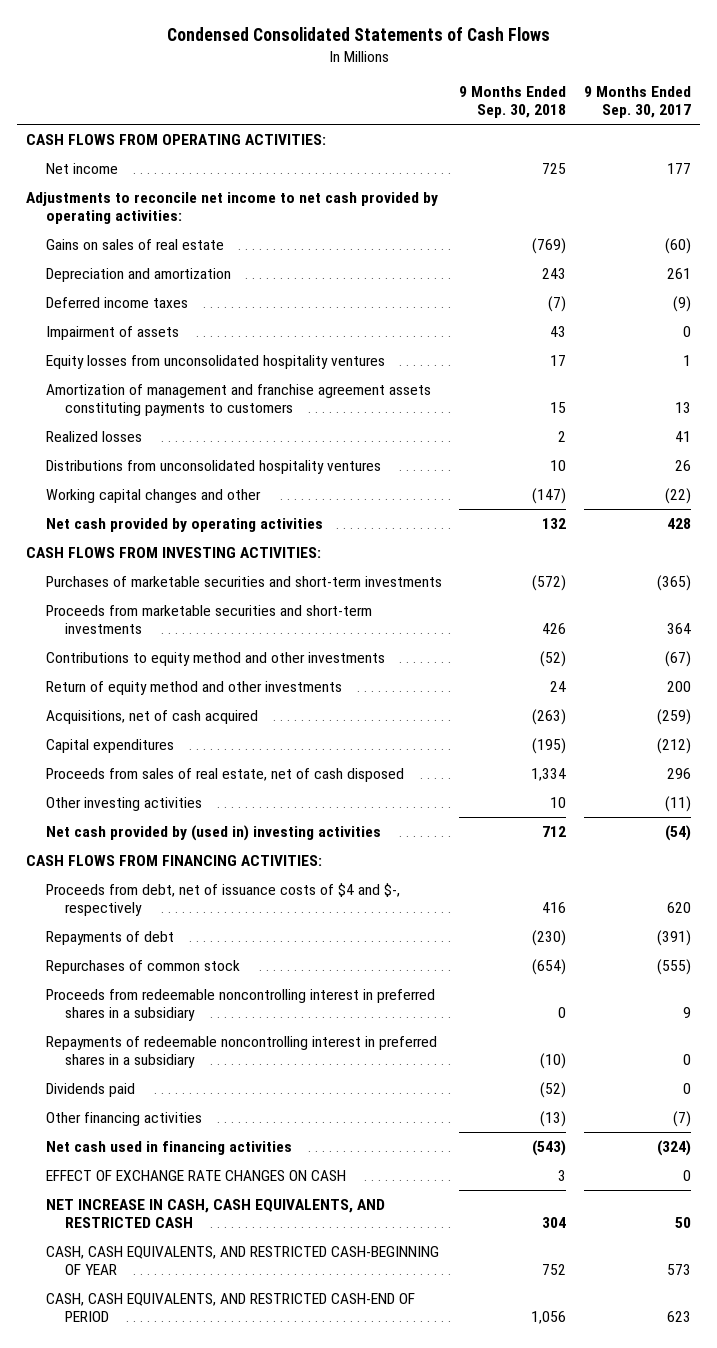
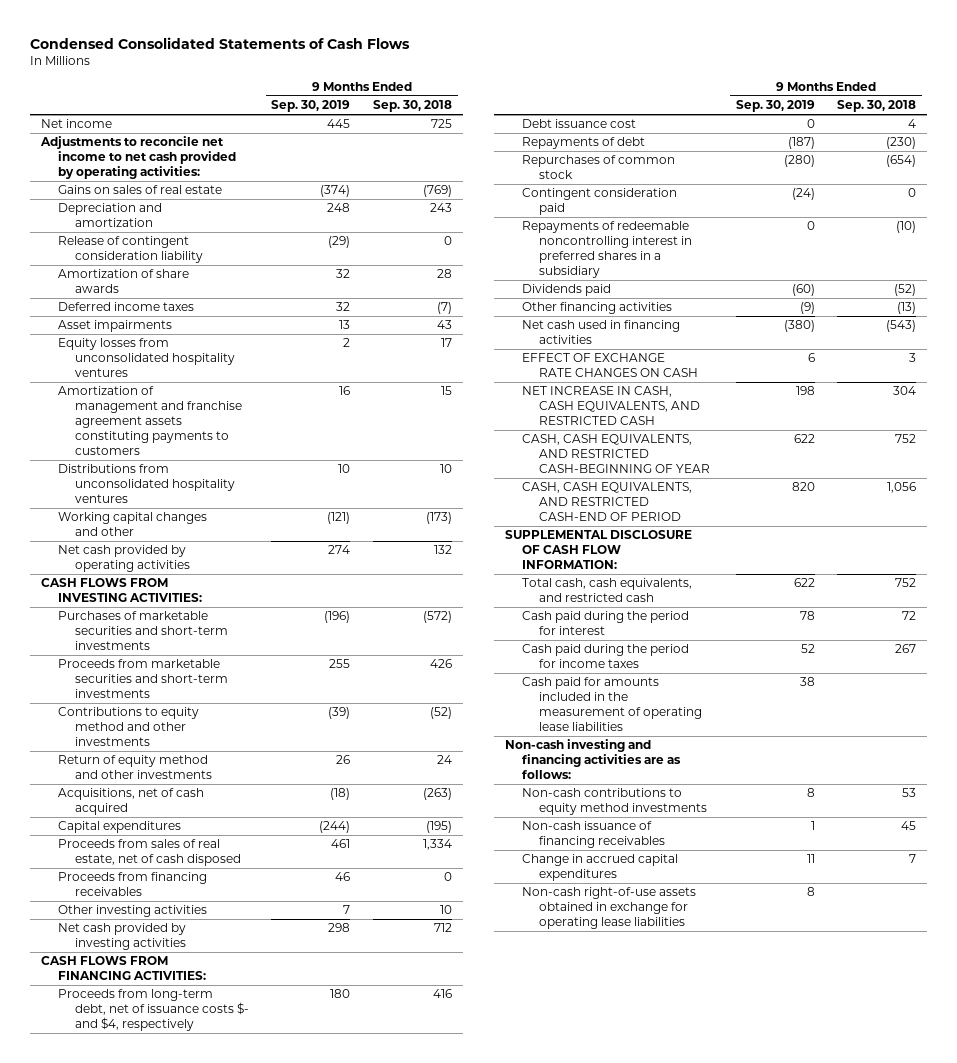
- | 9 Months Ended Sep. 30, 2018 | 9 Months Ended Sep. 30, 2017
+ | 9 Months Ended Sep. 30, 2019 | 9 Months Ended Sep. 30, 2018
- CASH FLOWS FROM OPERATING ACTIVITIES:
+ Release of contingent consideration liability | (29) | 0
+ Amortization of share awards | 32 | 28
- Impairment of assets | 43 | 0
+ Asset impairments | 13 | 43
- Realized losses | 2 | 41
- Working capital changes and other | (147) | (22)
+ Working capital changes and other | (121) | (173)
+ Proceeds from financing receivables | 46 | 0
- Net cash provided by (used in) investing activities | 712 | (54)
+ Net cash provided by investing activities | 298 | 712
- Proceeds from debt, net of issuance costs of $4 and $-, respectively | 416 | 620
+ Proceeds from long-term debt, net of issuance costs $- and $4, respectively | 180 | 416
+ Debt issuance cost | 0 | 4
- Proceeds from redeemable noncontrolling interest in preferred shares in a subsidiary | 0 | 9
+ Contingent consideration paid | (24) | 0
+ SUPPLEMENTAL DISCLOSURE OF CASH FLOW INFORMATION:
+ Total cash, cash equivalents, and restricted cash | 622 | 752
+ Cash paid during the period for interest | 78 | 72
+ Cash paid during the period for income taxes | 52 | 267
+ Cash paid for amounts included in the measurement of operating lease liabilities | 38 |
+ Non-cash investing and financing activities are as follows:
+ Non-cash contributions to equity method investments | 8 | 53
+ Non-cash issuance of financing receivables | 1 | 45
+ Change in accrued capital expenditures | 11 | 7
+ Non-cash right-of-use assets obtained in exchange for operating lease liabilities | 8 |

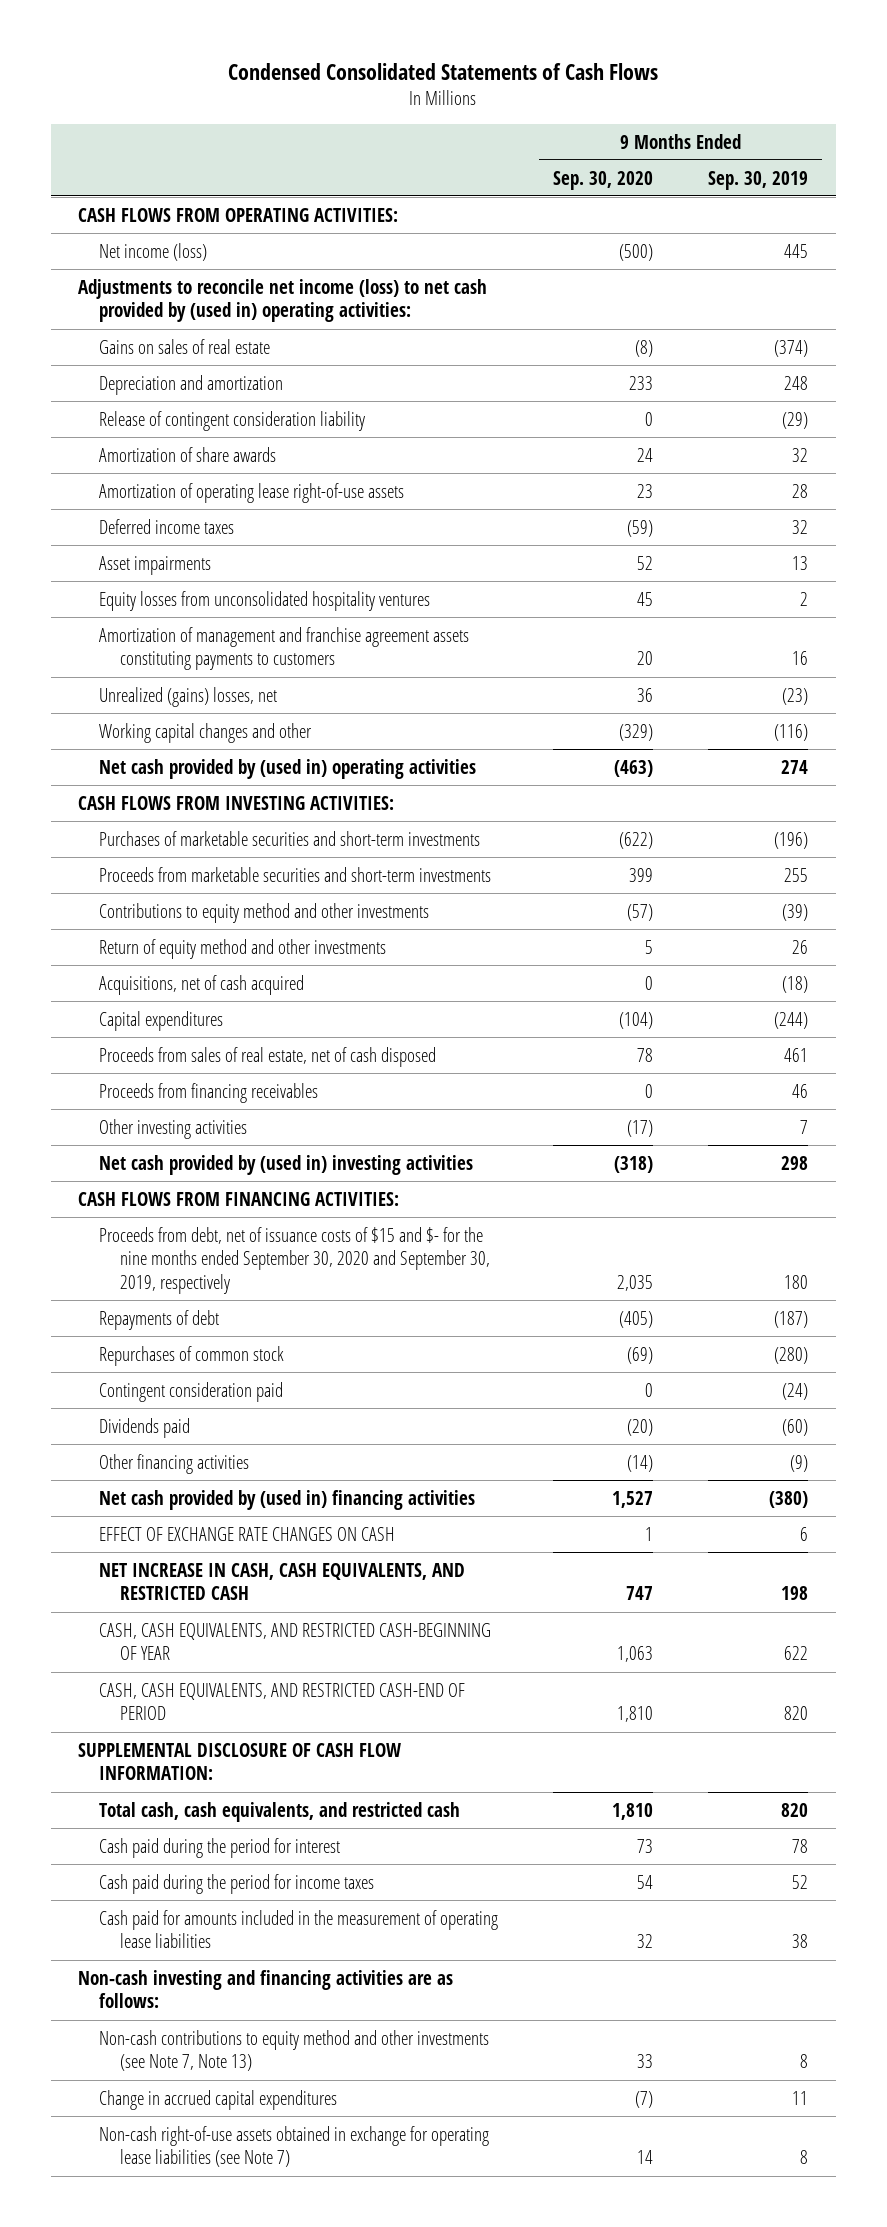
- | 9 Months Ended Sep. 30, 2019 | 9 Months Ended Sep. 30, 2018
+ | 9 Months Ended Sep. 30, 2020 | 9 Months Ended Sep. 30, 2019
- Net income | 445 | 725
- Adjustments to reconcile net income to net cash provided by operating activities:
+ CASH FLOWS FROM OPERATING ACTIVITIES:
+ Net income (loss) | (500) | 445
+ Adjustments to reconcile net income (loss) to net cash provided by (used in) operating activities:
+ Amortization of operating lease right-of-use assets | 23 | 28
- Distributions from unconsolidated hospitality ventures | 10 | 10
- Working capital changes and other | (121) | (173)
- Net cash provided by operating activities | 274 | 132
+ Unrealized (gains) losses, net | 36 | (23)
+ Working capital changes and other | (329) | (116)
+ Net cash provided by (used in) operating activities | (463) | 274
- Net cash provided by investing activities | 298 | 712
+ Net cash provided by (used in) investing activities | (318) | 298
- Proceeds from long-term debt, net of issuance costs $- and $4, respectively | 180 | 416
- Debt issuance cost | 0 | 4
+ Proceeds from debt, net of issuance costs of $15 and $- for the nine months ended September 30, 2020 and September 30, 2019, respectively | 2,035 | 180
- Repayments of redeemable noncontrolling interest in preferred shares in a subsidiary | 0 | (10)
- Net cash used in financing activities | (380) | (543)
+ Net cash provided by (used in) financing activities | 1,527 | (380)
- Total cash, cash equivalents, and restricted cash | 622 | 752
+ Total cash, cash equivalents, and restricted cash | 1,810 | 820
- Non-cash contributions to equity method investments | 8 | 53
- Non-cash issuance of financing receivables | 1 | 45
+ Non-cash contributions to equity method and other investments (see Note 7, Note 13) | 33 | 8
- Non-cash right-of-use assets obtained in exchange for operating lease liabilities | 8 |
+ Non-cash right-of-use assets obtained in exchange for operating lease liabilities (see Note 7) | 14 | 8

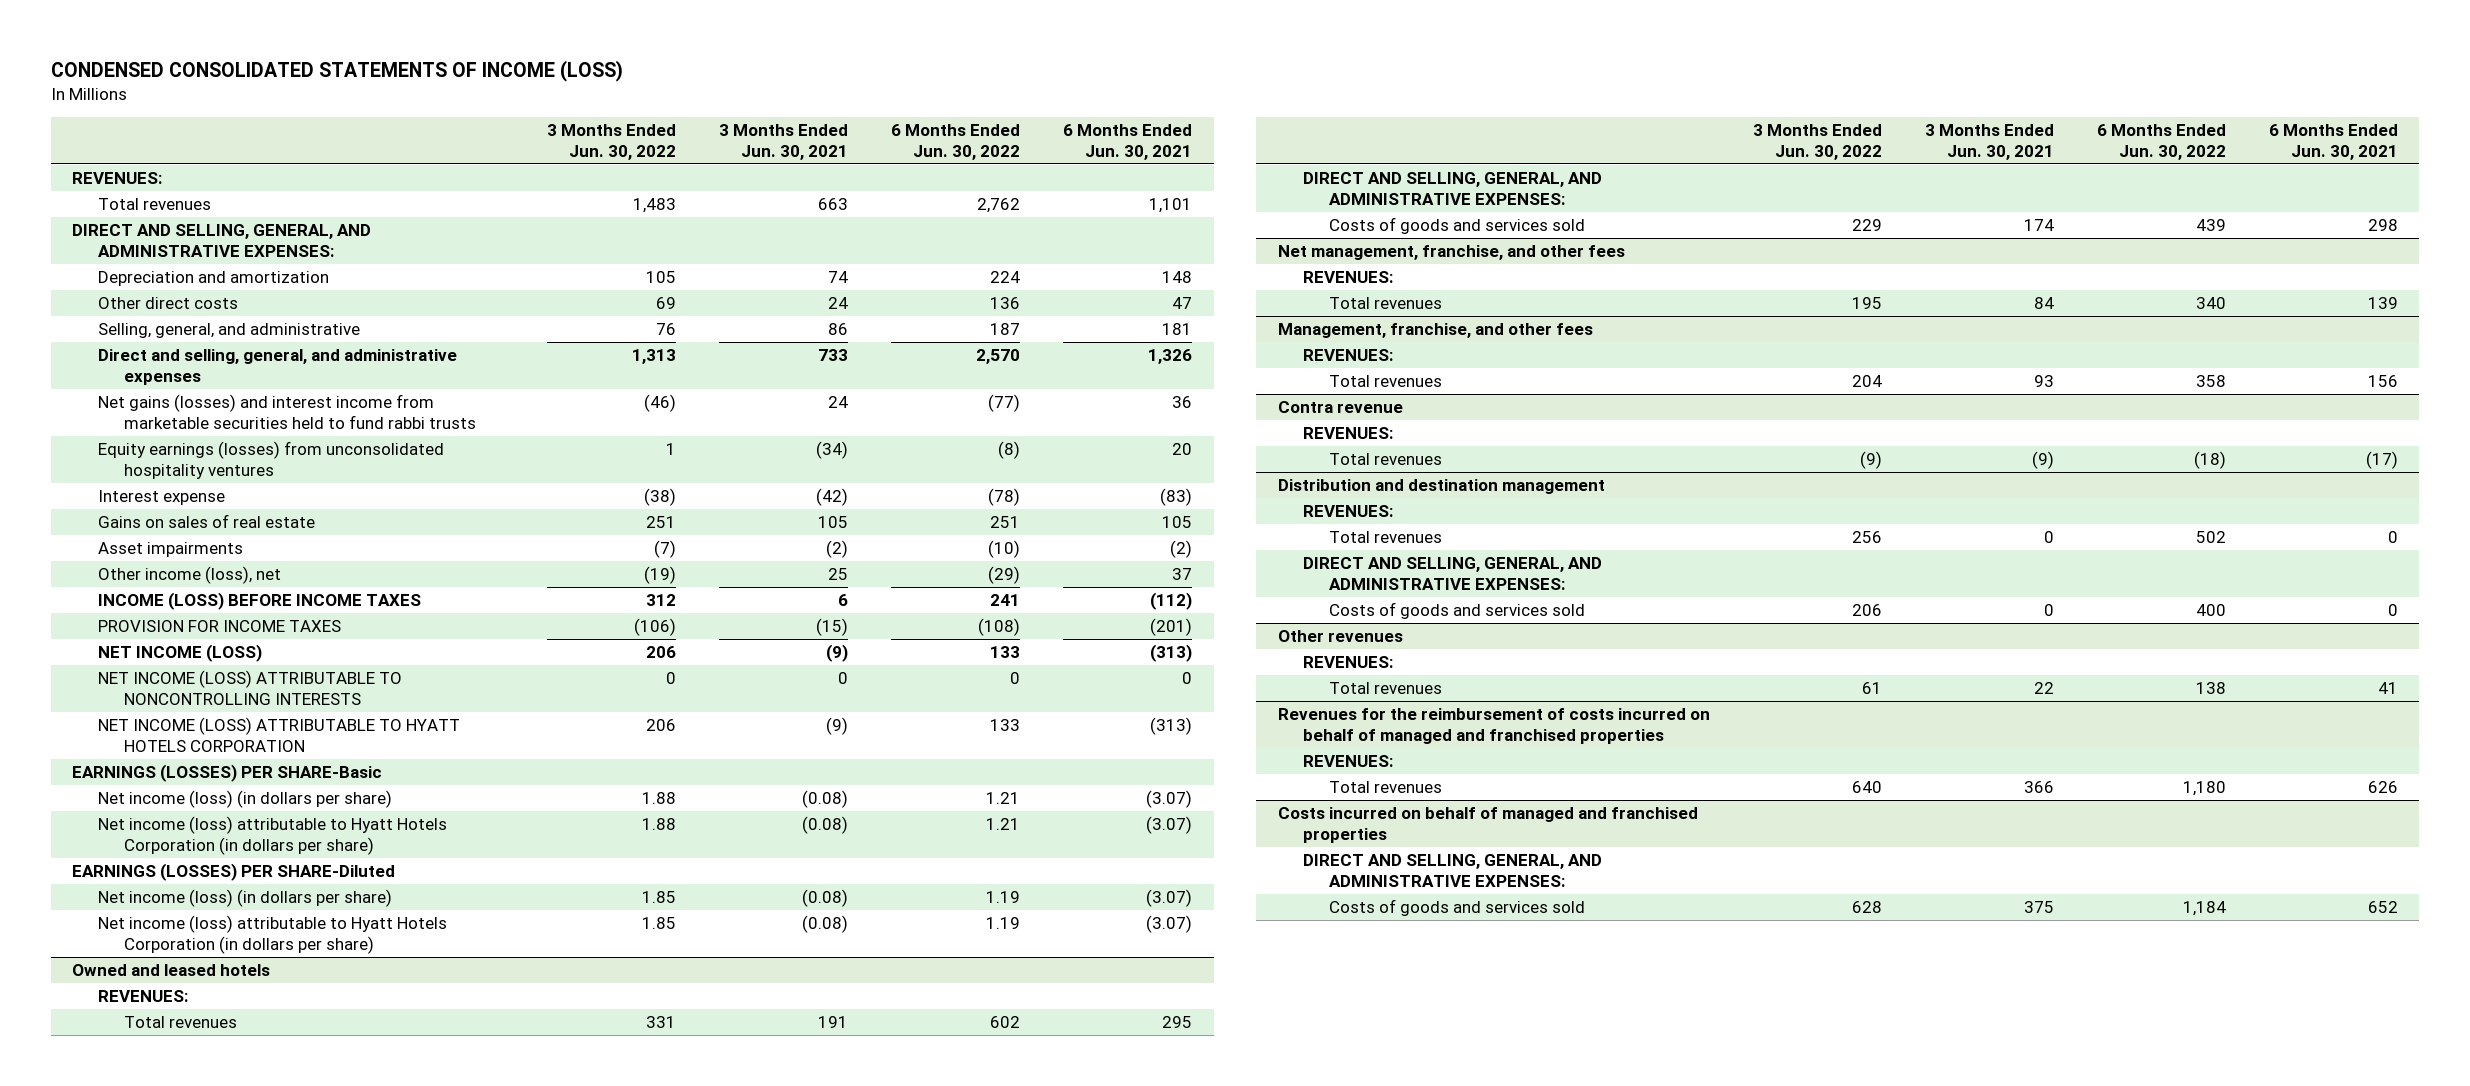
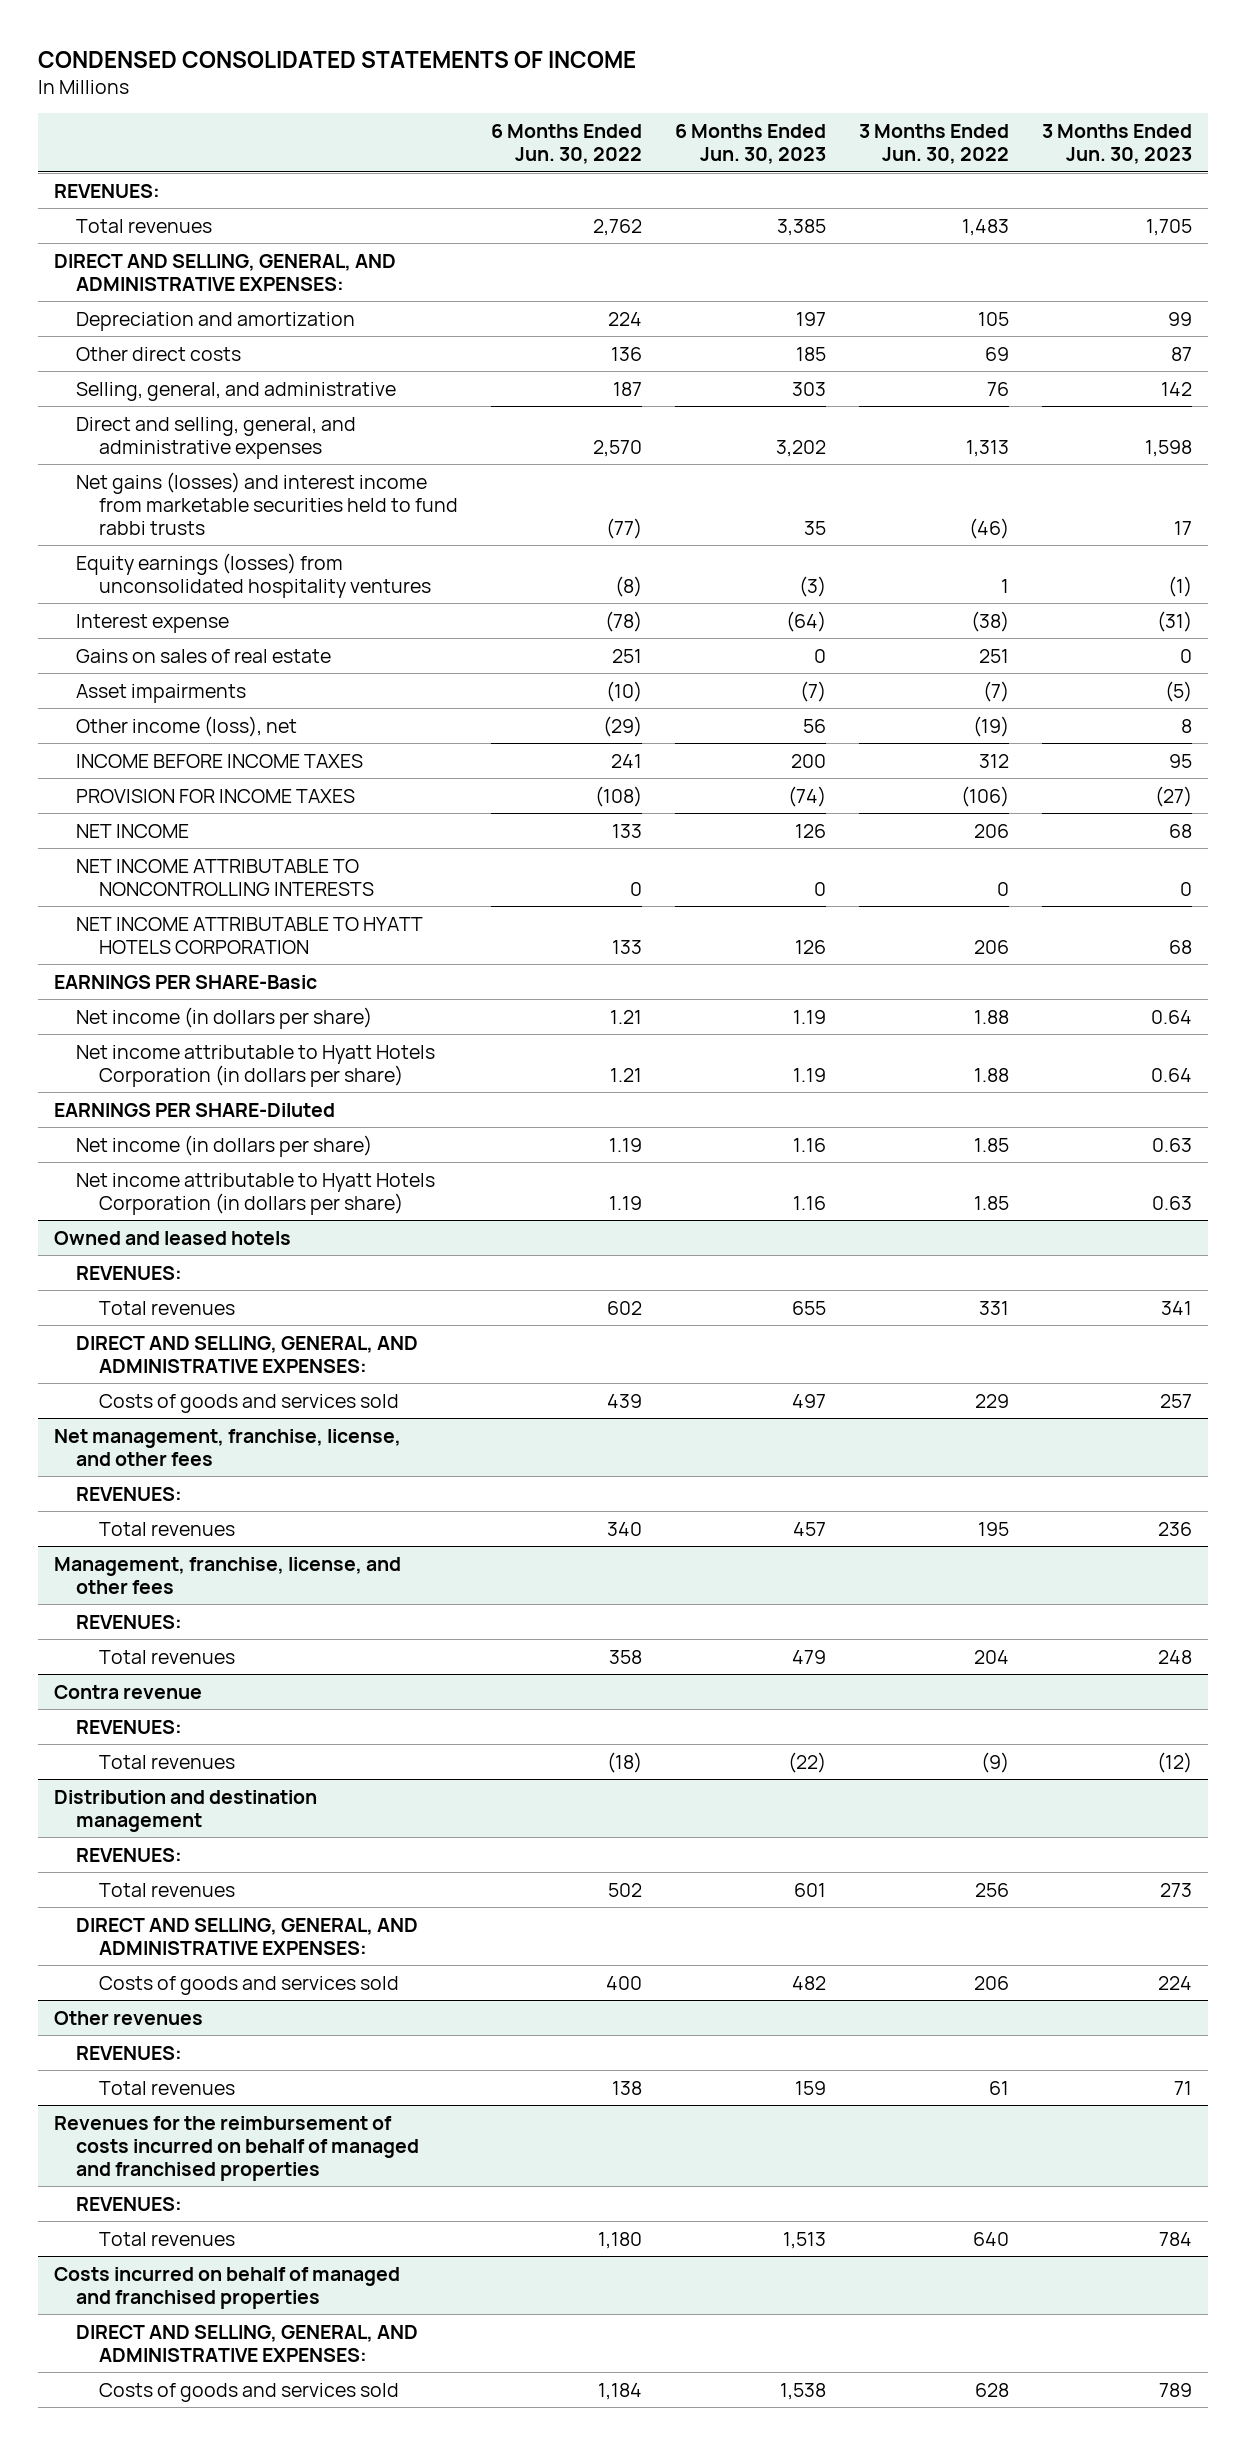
- CONDENSED CONSOLIDATED STATEMENTS OF INCOME (LOSS)
+ CONDENSED CONSOLIDATED STATEMENTS OF INCOME
- | 3 Months Ended Jun. 30, 2022 | 3 Months Ended Jun. 30, 2021 | 6 Months Ended Jun. 30, 2022 | 6 Months Ended Jun. 30, 2021
+ | 6 Months Ended Jun. 30, 2022 | 6 Months Ended Jun. 30, 2023 | 3 Months Ended Jun. 30, 2022 | 3 Months Ended Jun. 30, 2023
- INCOME (LOSS) BEFORE INCOME TAXES | 312 | 6 | 241 | (112)
+ INCOME BEFORE INCOME TAXES | 241 | 200 | 312 | 95
- NET INCOME (LOSS) | 206 | (9) | 133 | (313)
- NET INCOME (LOSS) ATTRIBUTABLE TO NONCONTROLLING INTERESTS | 0 | 0 | 0 | 0
- NET INCOME (LOSS) ATTRIBUTABLE TO HYATT HOTELS CORPORATION | 206 | (9) | 133 | (313)
- EARNINGS (LOSSES) PER SHARE-Basic
- Net income (loss) (in dollars per share) | 1.88 | (0.08) | 1.21 | (3.07)
- Net income (loss) attributable to Hyatt Hotels Corporation (in dollars per share) | 1.88 | (0.08) | 1.21 | (3.07)
- EARNINGS (LOSSES) PER SHARE-Diluted
- Net income (loss) (in dollars per share) | 1.85 | (0.08) | 1.19 | (3.07)
- Net income (loss) attributable to Hyatt Hotels Corporation (in dollars per share) | 1.85 | (0.08) | 1.19 | (3.07)
+ NET INCOME | 133 | 126 | 206 | 68
+ NET INCOME ATTRIBUTABLE TO NONCONTROLLING INTERESTS | 0 | 0 | 0 | 0
+ NET INCOME ATTRIBUTABLE TO HYATT HOTELS CORPORATION | 133 | 126 | 206 | 68
+ EARNINGS PER SHARE-Basic
+ Net income (in dollars per share) | 1.21 | 1.19 | 1.88 | 0.64
+ Net income attributable to Hyatt Hotels Corporation (in dollars per share) | 1.21 | 1.19 | 1.88 | 0.64
+ EARNINGS PER SHARE-Diluted
+ Net income (in dollars per share) | 1.19 | 1.16 | 1.85 | 0.63
+ Net income attributable to Hyatt Hotels Corporation (in dollars per share) | 1.19 | 1.16 | 1.85 | 0.63
- Net management, franchise, and other fees
+ Net management, franchise, license, and other fees
- Management, franchise, and other fees
+ Management, franchise, license, and other fees

